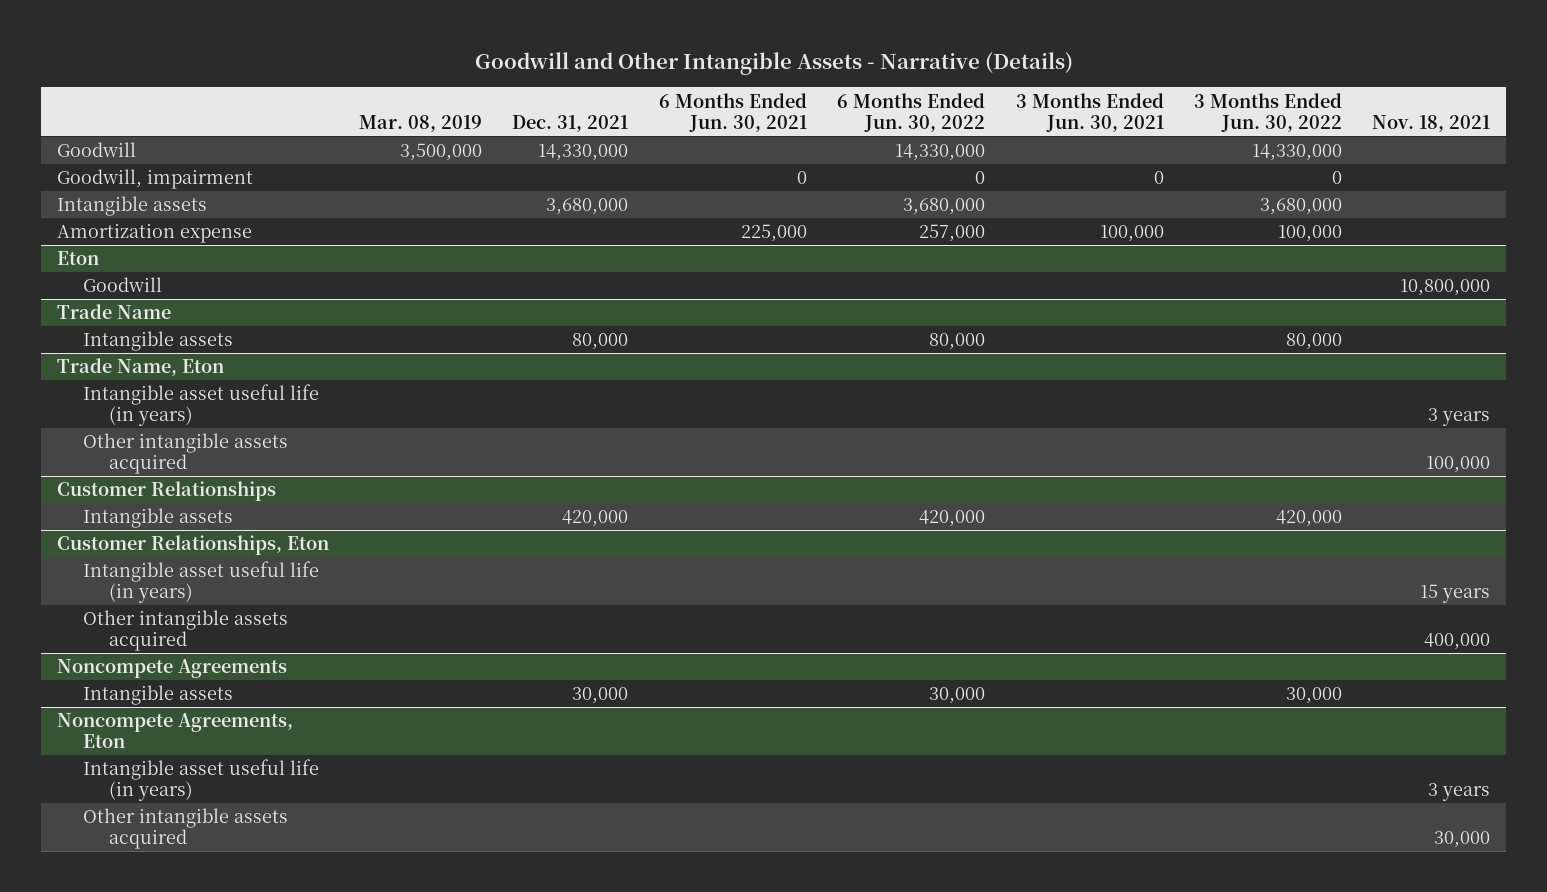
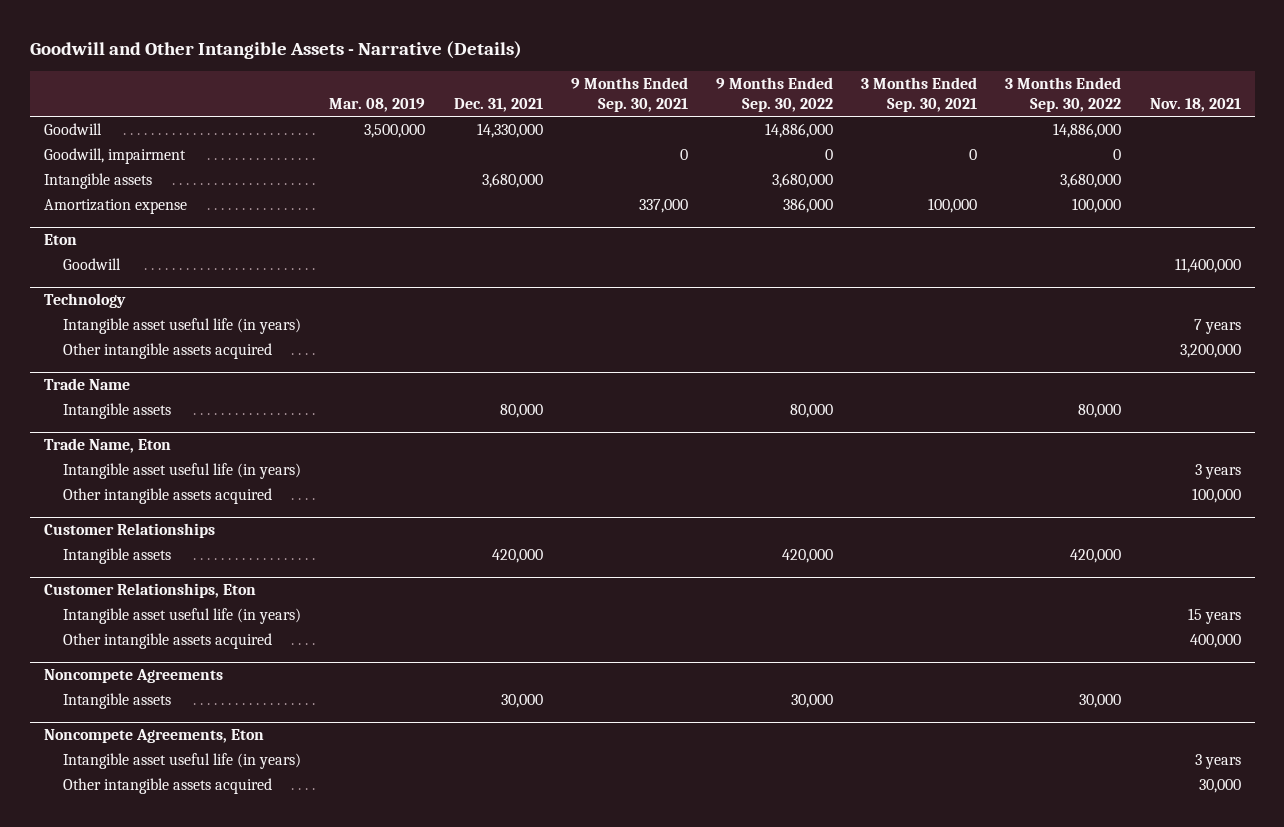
- | Mar. 08, 2019 | Dec. 31, 2021 | 6 Months Ended Jun. 30, 2021 | 6 Months Ended Jun. 30, 2022 | 3 Months Ended Jun. 30, 2021 | 3 Months Ended Jun. 30, 2022 | Nov. 18, 2021
+ | Mar. 08, 2019 | Dec. 31, 2021 | 9 Months Ended Sep. 30, 2021 | 9 Months Ended Sep. 30, 2022 | 3 Months Ended Sep. 30, 2021 | 3 Months Ended Sep. 30, 2022 | Nov. 18, 2021
@ Eton
- Goodwill | | | | | | | 10,800,000
+ Goodwill | | | | | | | 11,400,000
+ Technology
+ Intangible asset useful life (in years) | | | | | | | 7 years
+ Other intangible assets acquired | | | | | | | 3,200,000

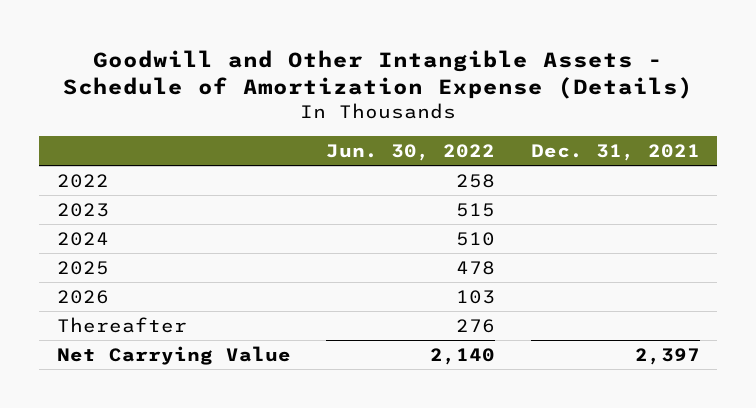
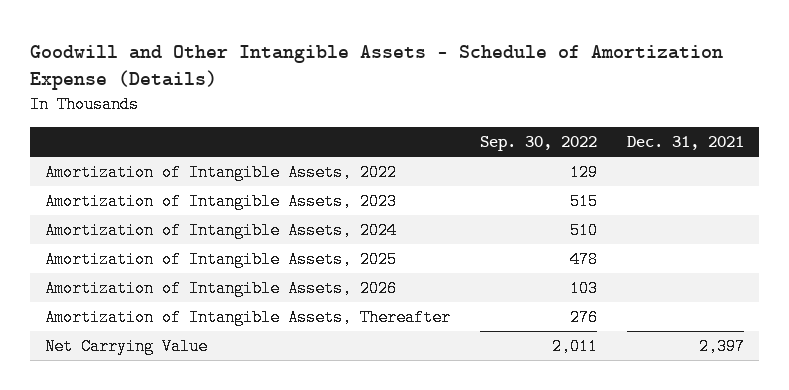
- | Jun. 30, 2022 | Dec. 31, 2021
+ | Sep. 30, 2022 | Dec. 31, 2021
- 2022 | 258 |
- 2023 | 515 |
- 2024 | 510 |
- 2025 | 478 |
- 2026 | 103 |
- Thereafter | 276 |
+ Amortization of Intangible Assets, 2022 | 129 |
+ Amortization of Intangible Assets, 2023 | 515 |
+ Amortization of Intangible Assets, 2024 | 510 |
+ Amortization of Intangible Assets, 2025 | 478 |
+ Amortization of Intangible Assets, 2026 | 103 |
+ Amortization of Intangible Assets, Thereafter | 276 |

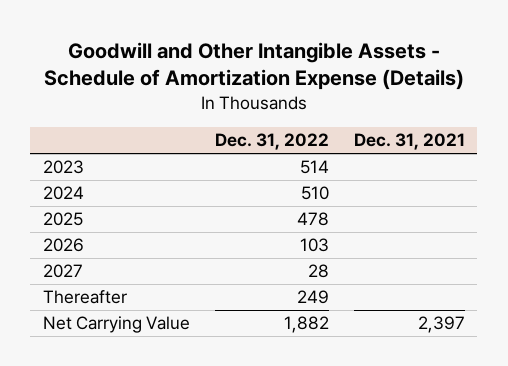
- | Sep. 30, 2022 | Dec. 31, 2021
+ | Dec. 31, 2022 | Dec. 31, 2021
- Amortization of Intangible Assets, 2022 | 129 |
- Amortization of Intangible Assets, 2023 | 515 |
- Amortization of Intangible Assets, 2024 | 510 |
- Amortization of Intangible Assets, 2025 | 478 |
- Amortization of Intangible Assets, 2026 | 103 |
- Amortization of Intangible Assets, Thereafter | 276 |
+ 2023 | 514 |
+ 2024 | 510 |
+ 2025 | 478 |
+ 2026 | 103 |
+ 2027 | 28 |
+ Thereafter | 249 |

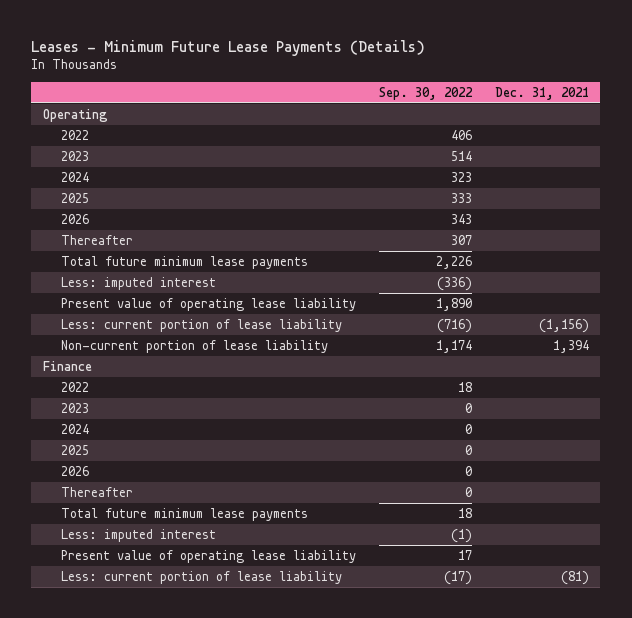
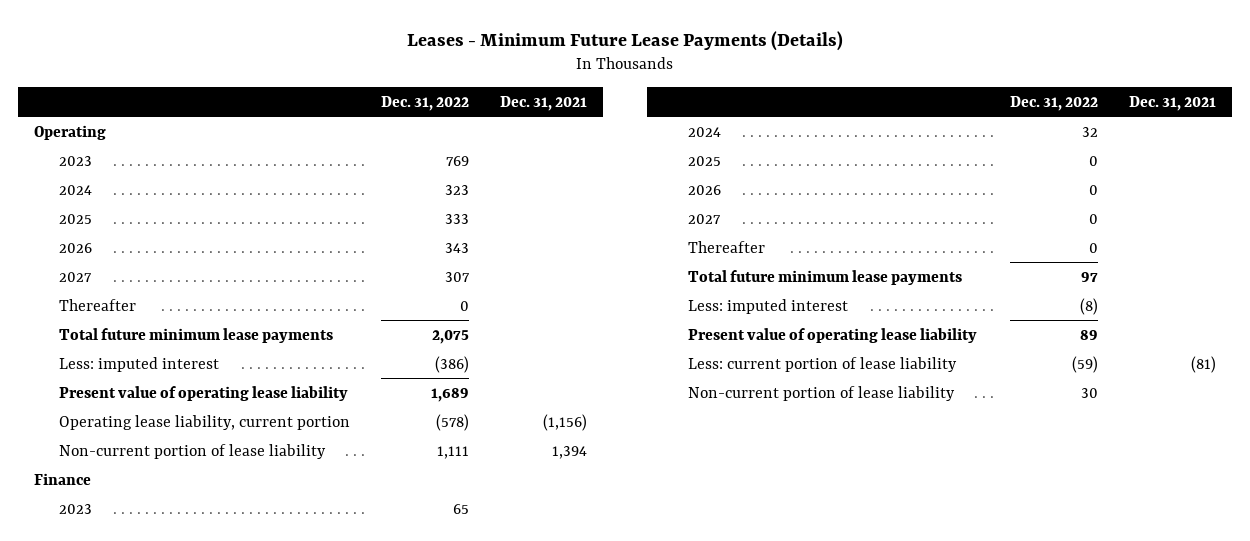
- | Sep. 30, 2022 | Dec. 31, 2021
+ | Dec. 31, 2022 | Dec. 31, 2021
- 2022 | 406 |
+ 2027 | 307 |
- Less: current portion of lease liability | (716) | (1,156)
+ Operating lease liability, current portion | (578) | (1,156)
- 2022 | 18 |
+ 2027 | 0 |
+ Non-current portion of lease liability | 30 |

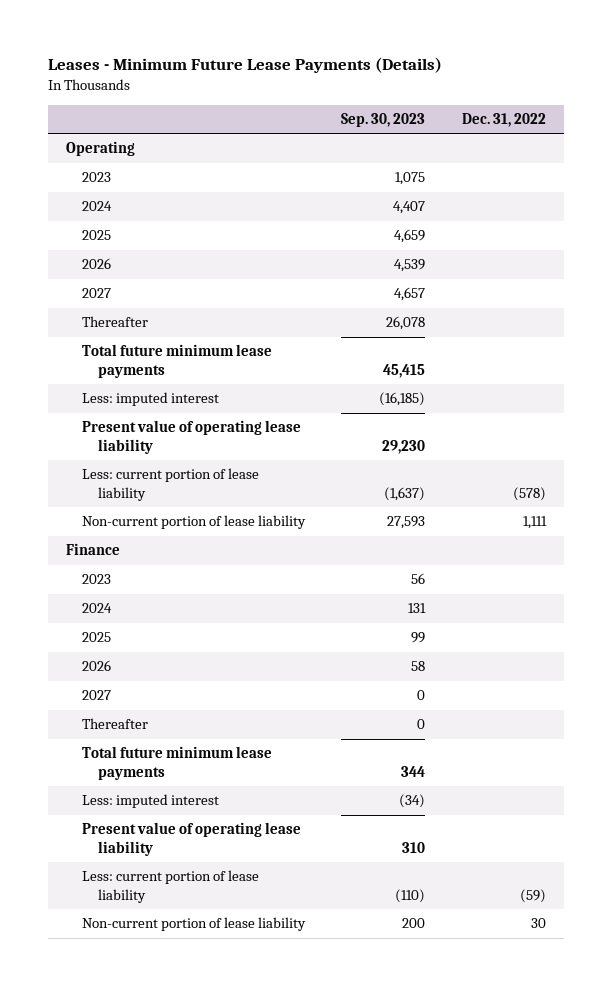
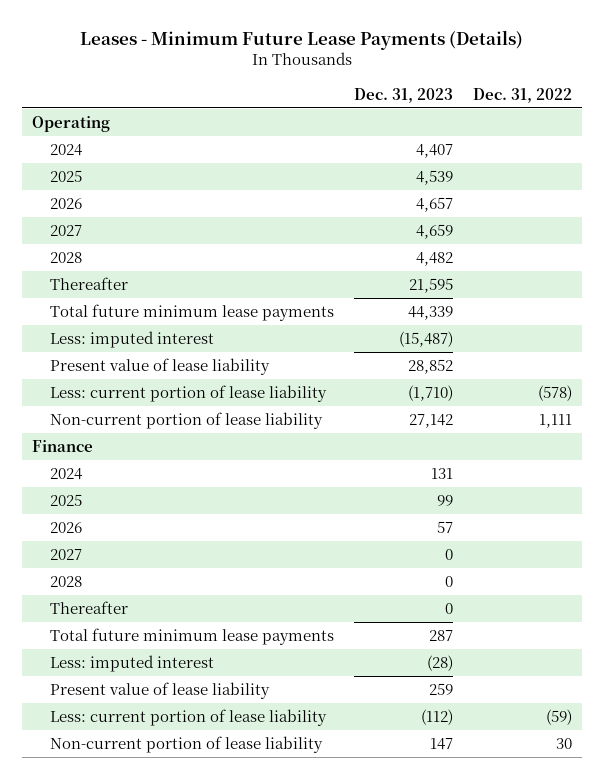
- | Sep. 30, 2023 | Dec. 31, 2022
+ | Dec. 31, 2023 | Dec. 31, 2022
- 2023 | 1,075 |
+ 2028 | 4,482 |
- Present value of operating lease liability | 29,230 |
+ Present value of lease liability | 28,852 |
- 2023 | 56 |
+ 2028 | 0 |
- Present value of operating lease liability | 310 |
+ Present value of lease liability | 259 |

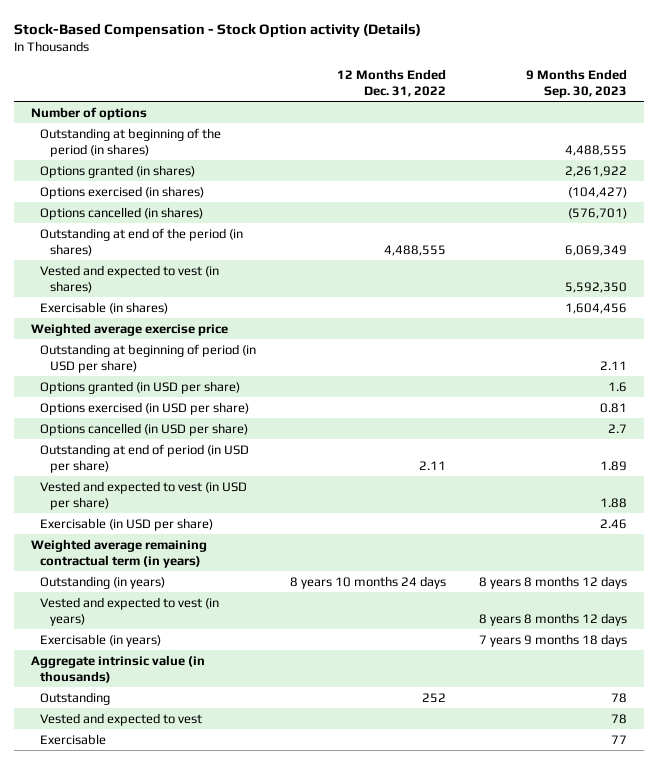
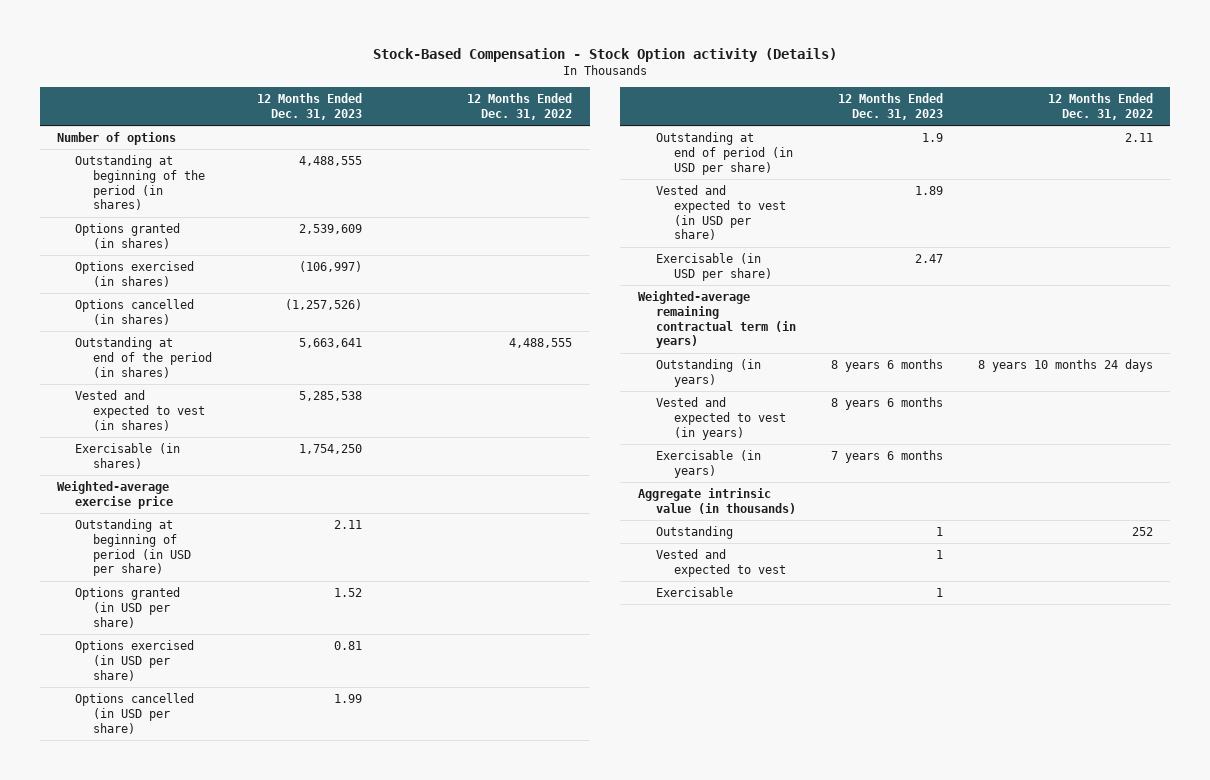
- | 12 Months Ended Dec. 31, 2022 | 9 Months Ended Sep. 30, 2023
+ | 12 Months Ended Dec. 31, 2023 | 12 Months Ended Dec. 31, 2022
- Weighted average exercise price
+ Weighted-average exercise price
- Weighted average remaining contractual term (in years)
+ Weighted-average remaining contractual term (in years)

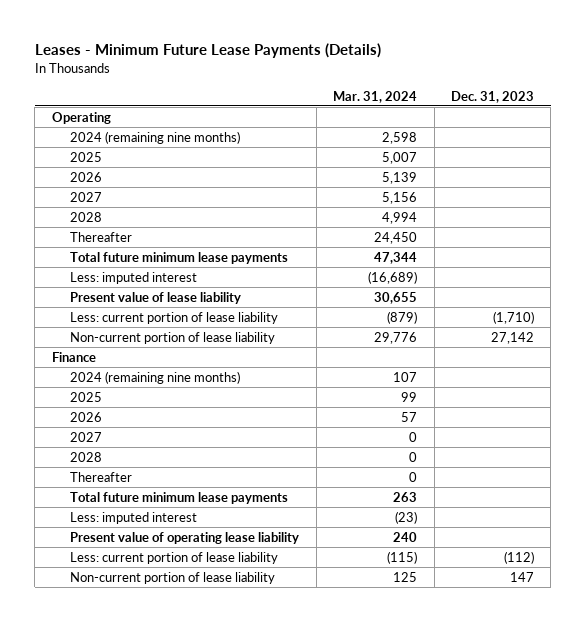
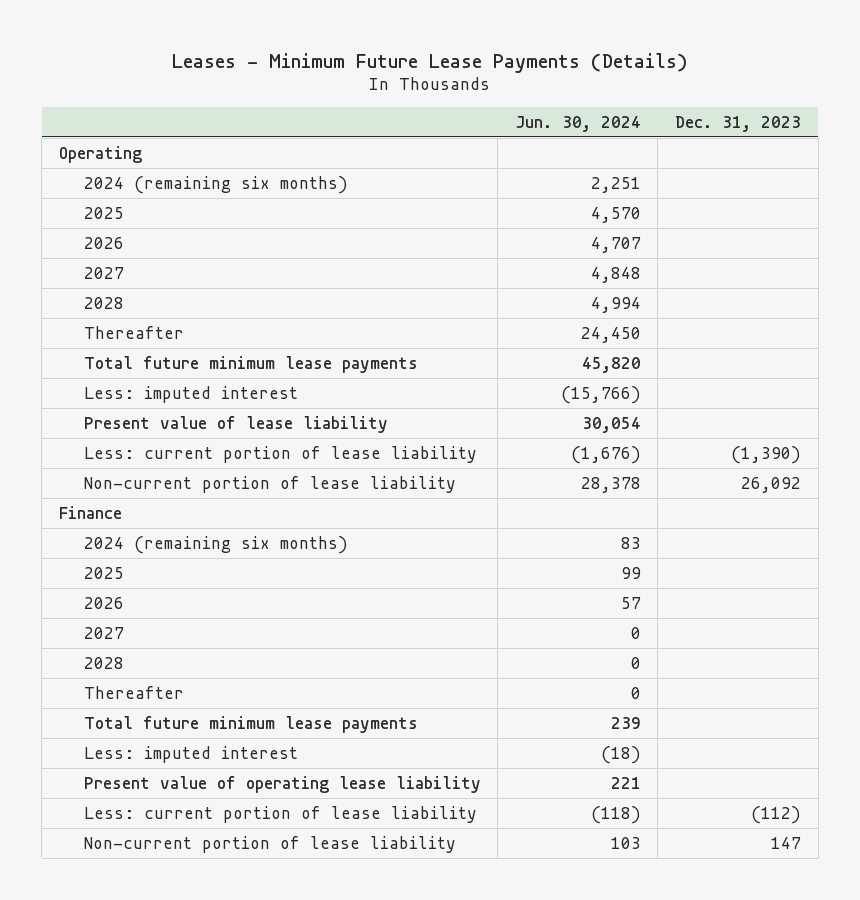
- | Mar. 31, 2024 | Dec. 31, 2023
+ | Jun. 30, 2024 | Dec. 31, 2023
- 2024 (remaining nine months) | 2,598 |
+ 2024 (remaining six months) | 2,251 |
- Less: current portion of lease liability | (879) | (1,710)
- Non-current portion of lease liability | 29,776 | 27,142
+ Less: current portion of lease liability | (1,676) | (1,390)
+ Non-current portion of lease liability | 28,378 | 26,092
- 2024 (remaining nine months) | 107 |
+ 2024 (remaining six months) | 83 |

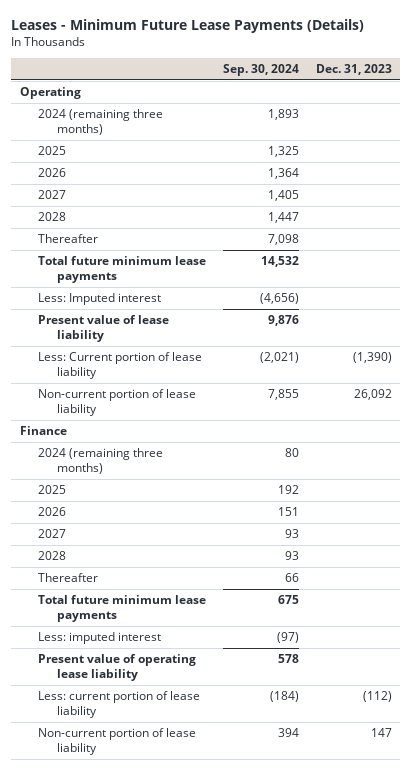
- | Jun. 30, 2024 | Dec. 31, 2023
+ | Sep. 30, 2024 | Dec. 31, 2023
- 2024 (remaining six months) | 2,251 |
+ 2024 (remaining three months) | 1,893 |
- Less: imputed interest | (15,766) |
+ Less: Imputed interest | (4,656) |
- Less: current portion of lease liability | (1,676) | (1,390)
+ Less: Current portion of lease liability | (2,021) | (1,390)
- 2024 (remaining six months) | 83 |
+ 2024 (remaining three months) | 80 |

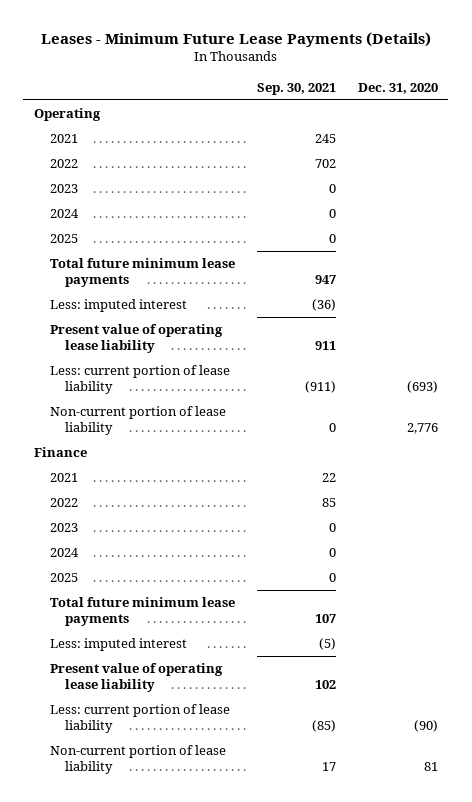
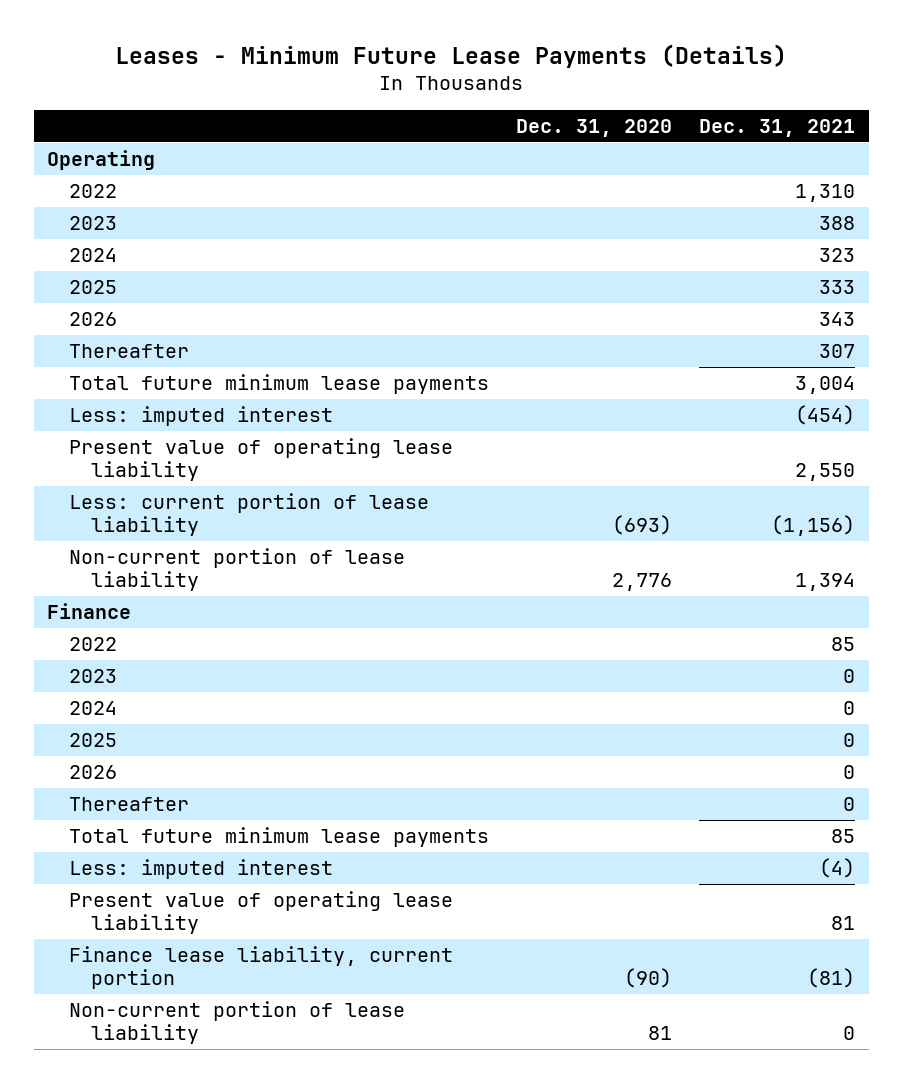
- | Sep. 30, 2021 | Dec. 31, 2020
+ | Dec. 31, 2020 | Dec. 31, 2021
- 2021 | 245 |
+ 2026 | | 343
+ Thereafter | | 307
- 2021 | 22 |
+ 2026 | | 0
+ Thereafter | | 0
- Less: current portion of lease liability | (85) | (90)
+ Finance lease liability, current portion | (90) | (81)

